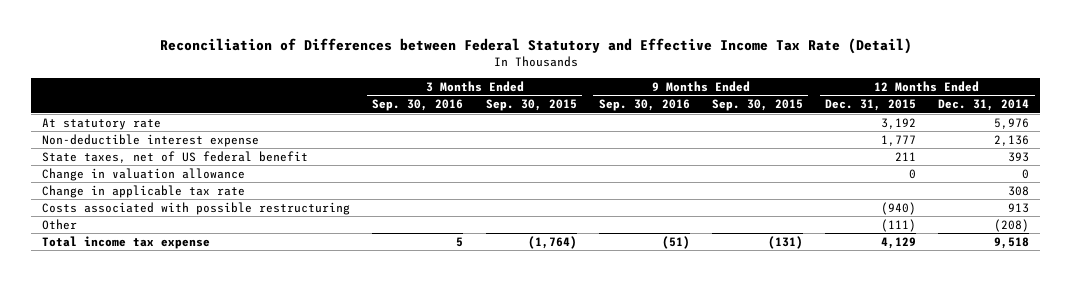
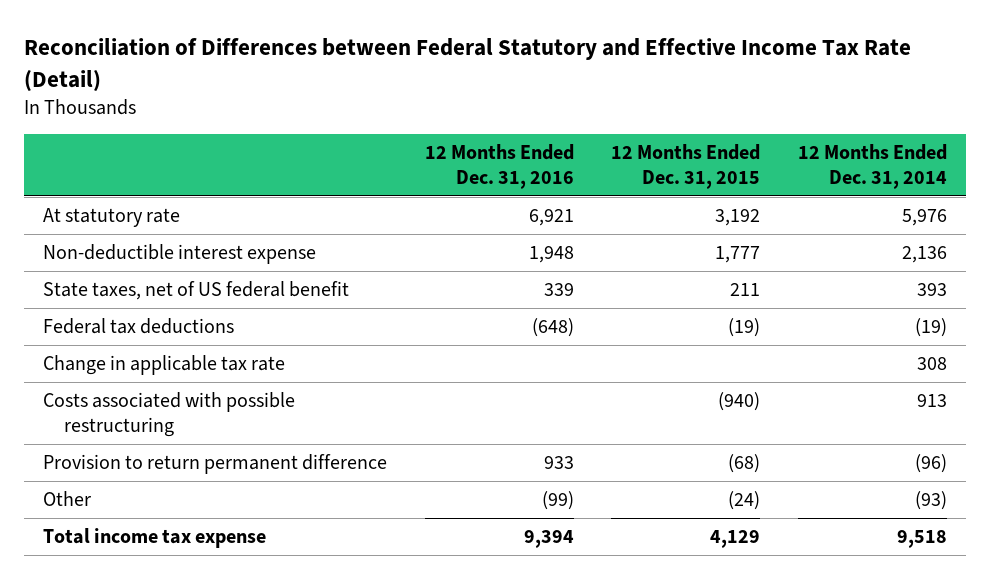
- | 3 Months Ended Sep. 30, 2016 | 3 Months Ended Sep. 30, 2015 | 9 Months Ended Sep. 30, 2016 | 9 Months Ended Sep. 30, 2015 | 12 Months Ended Dec. 31, 2015 | 12 Months Ended Dec. 31, 2014
+ | 12 Months Ended Dec. 31, 2016 | 12 Months Ended Dec. 31, 2015 | 12 Months Ended Dec. 31, 2014
- Change in valuation allowance | | | | | 0 | 0
+ Federal tax deductions | (648) | (19) | (19)
- Other | | | | | (111) | (208)
+ Provision to return permanent difference | 933 | (68) | (96)
+ Other | (99) | (24) | (93)

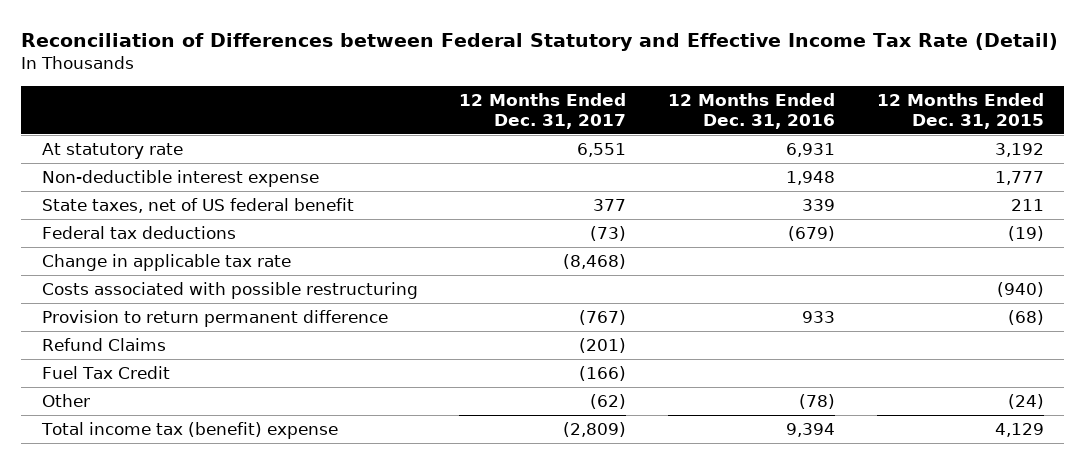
- | 12 Months Ended Dec. 31, 2016 | 12 Months Ended Dec. 31, 2015 | 12 Months Ended Dec. 31, 2014
+ | 12 Months Ended Dec. 31, 2017 | 12 Months Ended Dec. 31, 2016 | 12 Months Ended Dec. 31, 2015
- At statutory rate | 6,921 | 3,192 | 5,976
+ At statutory rate | 6,551 | 6,931 | 3,192
- Federal tax deductions | (648) | (19) | (19)
+ Federal tax deductions | (73) | (679) | (19)
- Other | (99) | (24) | (93)
- Total income tax expense | 9,394 | 4,129 | 9,518
+ Refund Claims | (201) | |
+ Fuel Tax Credit | (166) | |
+ Other | (62) | (78) | (24)
+ Total income tax (benefit) expense | (2,809) | 9,394 | 4,129

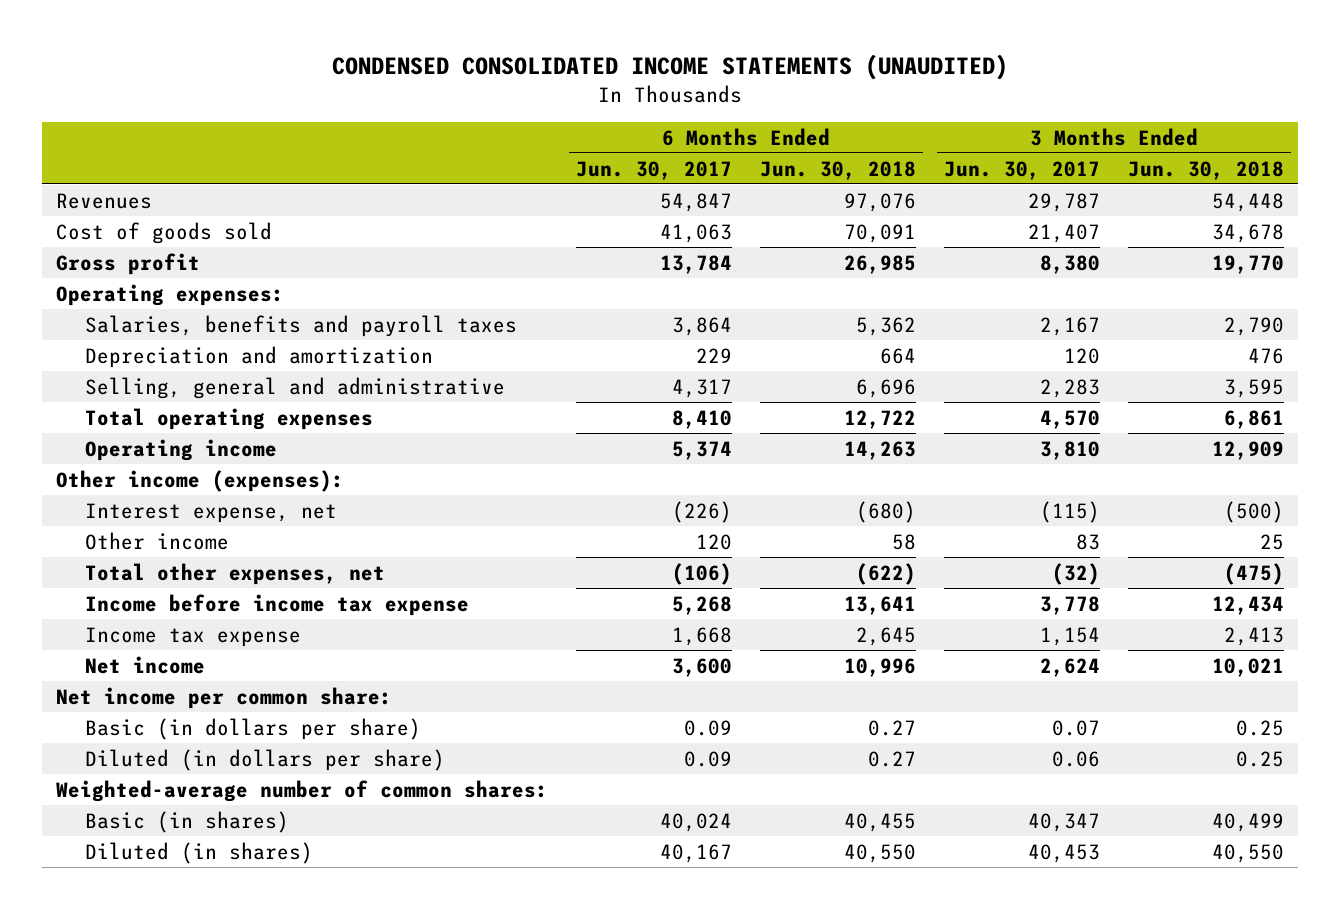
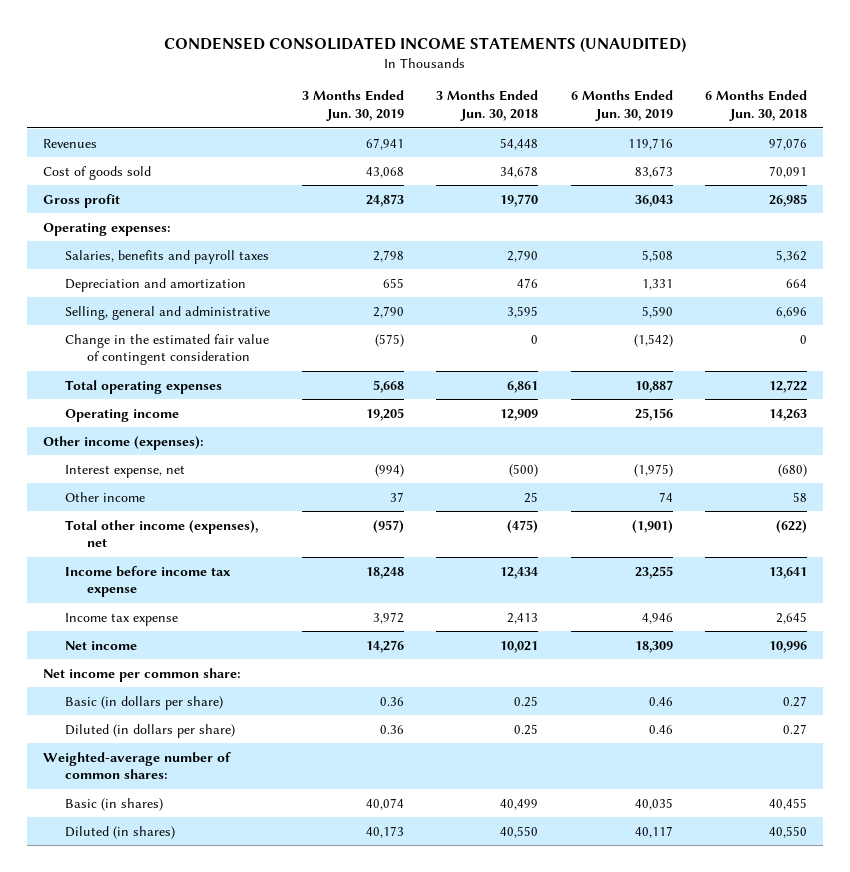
- | 6 Months Ended Jun. 30, 2017 | 6 Months Ended Jun. 30, 2018 | 3 Months Ended Jun. 30, 2017 | 3 Months Ended Jun. 30, 2018
+ | 3 Months Ended Jun. 30, 2019 | 3 Months Ended Jun. 30, 2018 | 6 Months Ended Jun. 30, 2019 | 6 Months Ended Jun. 30, 2018
+ Change in the estimated fair value of contingent consideration | (575) | 0 | (1,542) | 0
- Total other expenses, net | (106) | (622) | (32) | (475)
+ Total other income (expenses), net | (957) | (475) | (1,901) | (622)

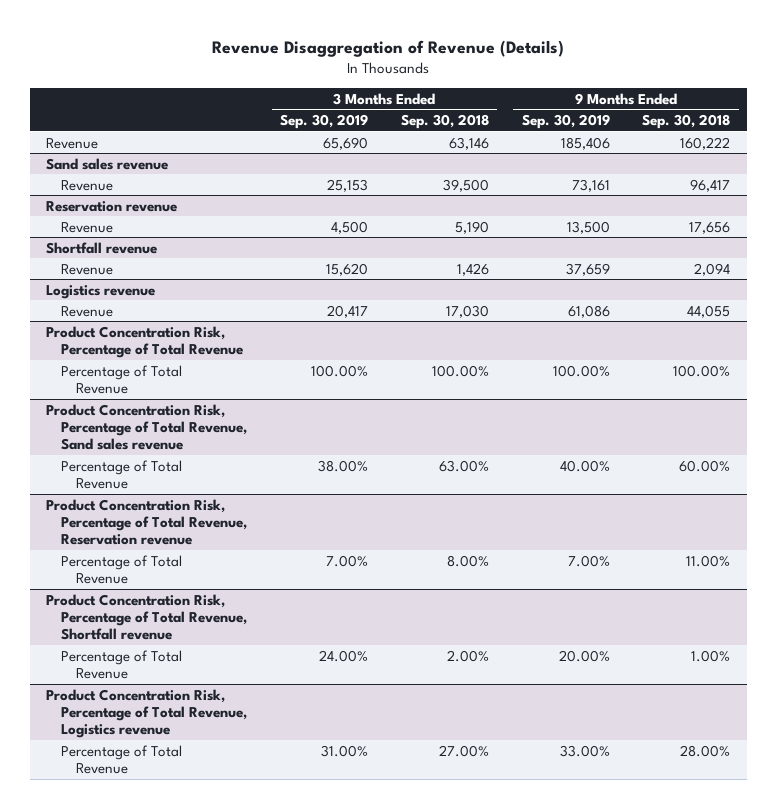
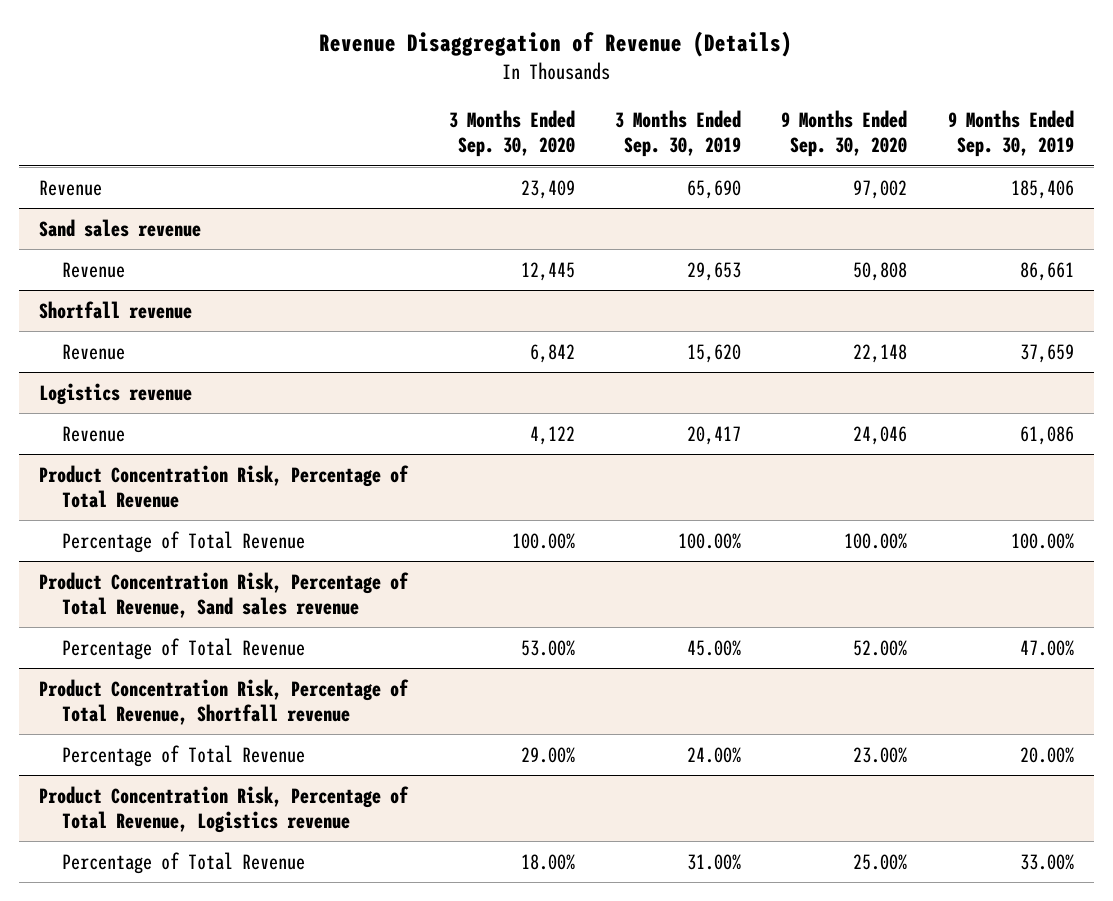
- | 3 Months Ended Sep. 30, 2019 | 3 Months Ended Sep. 30, 2018 | 9 Months Ended Sep. 30, 2019 | 9 Months Ended Sep. 30, 2018
+ | 3 Months Ended Sep. 30, 2020 | 3 Months Ended Sep. 30, 2019 | 9 Months Ended Sep. 30, 2020 | 9 Months Ended Sep. 30, 2019
@ Sand sales revenue
- Revenue | 25,153 | 39,500 | 73,161 | 96,417
- Reservation revenue
- Revenue | 4,500 | 5,190 | 13,500 | 17,656
@ Sand sales revenue
+ Revenue | 12,445 | 29,653 | 50,808 | 86,661
@ Product Concentration Risk, Percentage of Total Revenue, Sand sales revenue
- Percentage of Total Revenue | 38.00% | 63.00% | 40.00% | 60.00%
- Product Concentration Risk, Percentage of Total Revenue, Reservation revenue
- Percentage of Total Revenue | 7.00% | 8.00% | 7.00% | 11.00%
@ Product Concentration Risk, Percentage of Total Revenue, Sand sales revenue
+ Percentage of Total Revenue | 53.00% | 45.00% | 52.00% | 47.00%

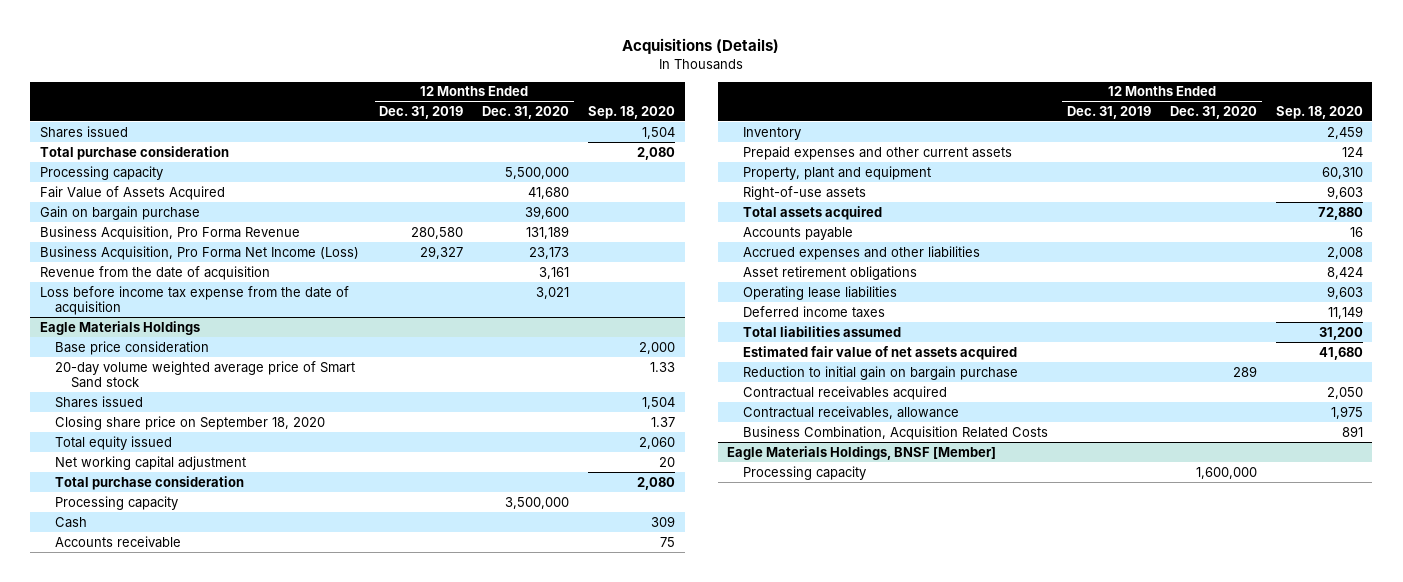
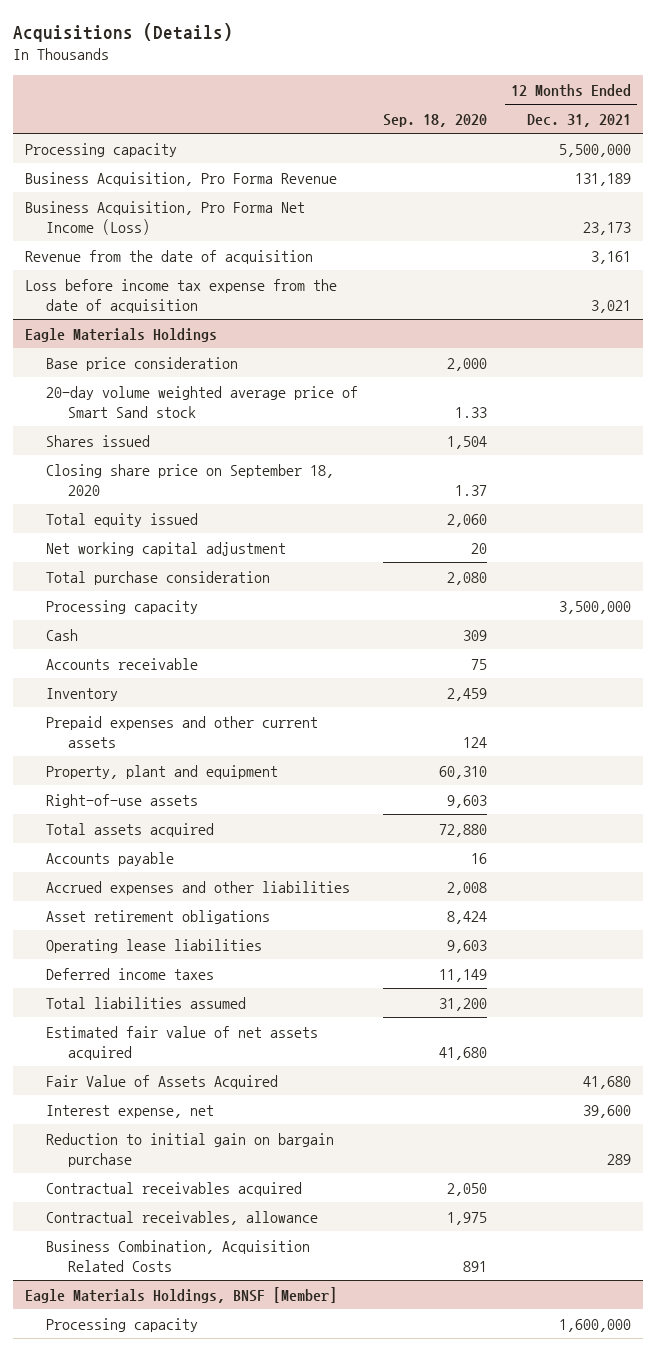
- | 12 Months Ended Dec. 31, 2019 | 12 Months Ended Dec. 31, 2020 | Sep. 18, 2020
+ | Sep. 18, 2020 | 12 Months Ended Dec. 31, 2021
- Shares issued | | | 1,504
- Total purchase consideration | | | 2,080
- Fair Value of Assets Acquired | | 41,680 |
- Gain on bargain purchase | | 39,600 |
@ Eagle Materials Holdings
+ Fair Value of Assets Acquired | | 41,680
+ Interest expense, net | | 39,600

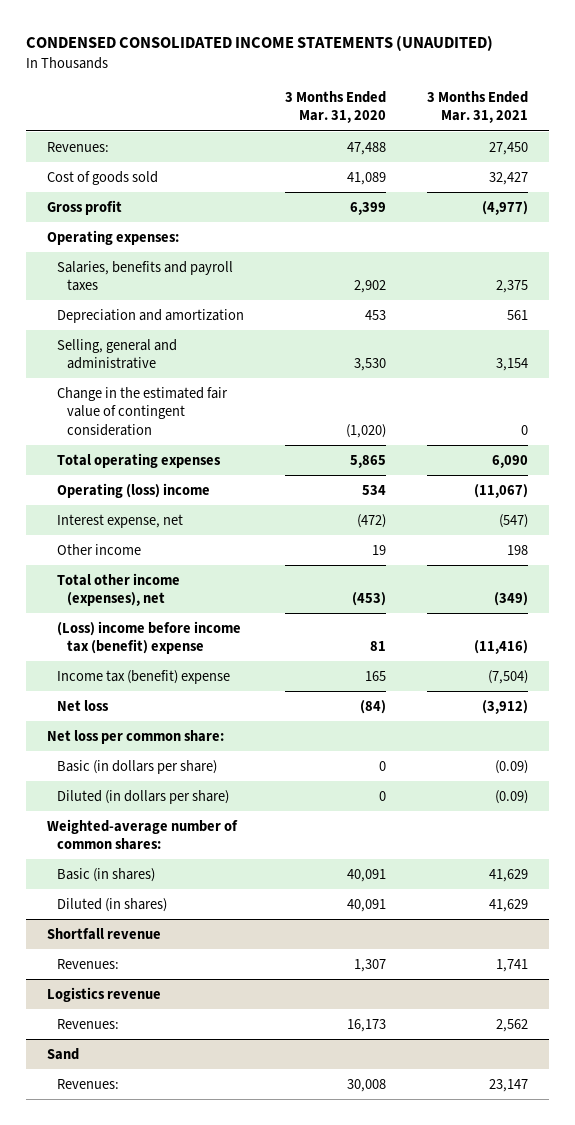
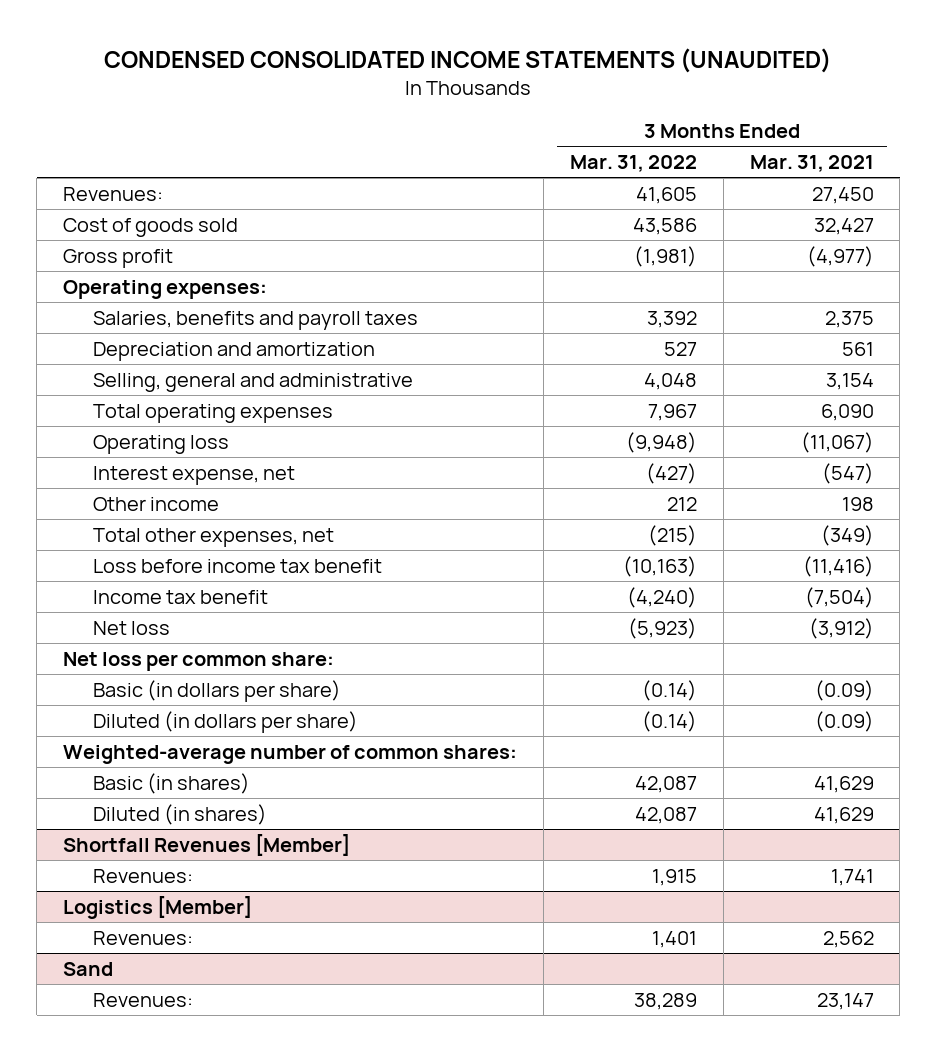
- | 3 Months Ended Mar. 31, 2020 | 3 Months Ended Mar. 31, 2021
+ | 3 Months Ended Mar. 31, 2022 | 3 Months Ended Mar. 31, 2021
- Change in the estimated fair value of contingent consideration | (1,020) | 0
- Operating (loss) income | 534 | (11,067)
+ Operating loss | (9,948) | (11,067)
- Total other income (expenses), net | (453) | (349)
- (Loss) income before income tax (benefit) expense | 81 | (11,416)
- Income tax (benefit) expense | 165 | (7,504)
+ Total other expenses, net | (215) | (349)
+ Loss before income tax benefit | (10,163) | (11,416)
+ Income tax benefit | (4,240) | (7,504)
- Shortfall revenue
+ Shortfall Revenues [Member]
- Logistics revenue
+ Logistics [Member]

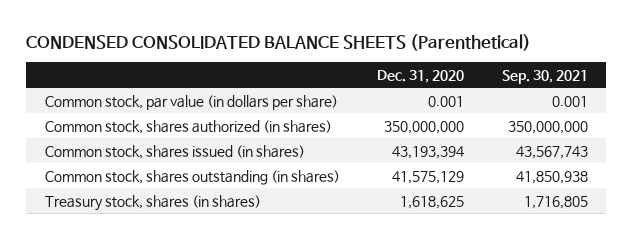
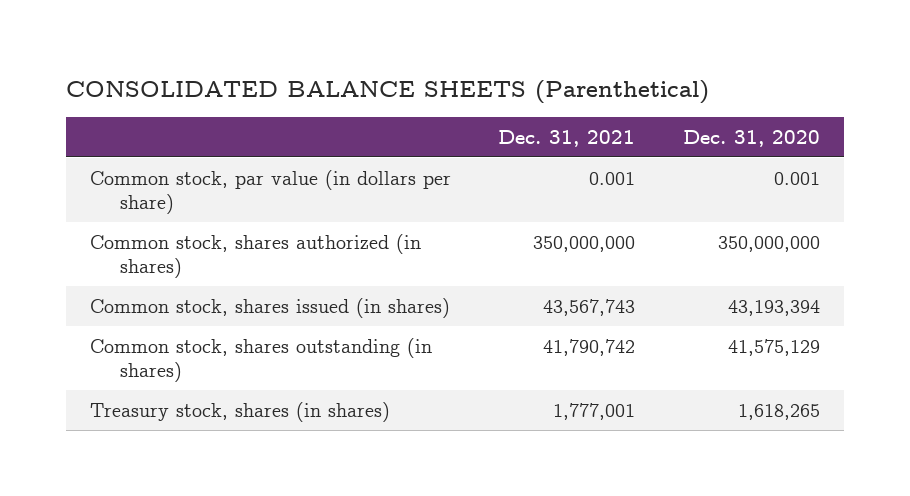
- CONDENSED CONSOLIDATED BALANCE SHEETS (Parenthetical)
+ CONSOLIDATED BALANCE SHEETS (Parenthetical)
- | Dec. 31, 2020 | Sep. 30, 2021
+ | Dec. 31, 2021 | Dec. 31, 2020
- Treasury stock, shares (in shares) | 1,618,625 | 1,716,805
+ Treasury stock, shares (in shares) | 1,777,001 | 1,618,265

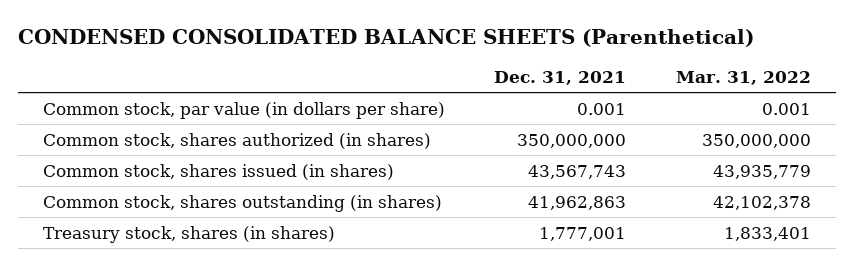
- CONSOLIDATED BALANCE SHEETS (Parenthetical)
+ CONDENSED CONSOLIDATED BALANCE SHEETS (Parenthetical)
- | Dec. 31, 2021 | Dec. 31, 2020
+ | Dec. 31, 2021 | Mar. 31, 2022
- Common stock, shares outstanding (in shares) | 41,790,742 | 41,575,129
+ Common stock, shares outstanding (in shares) | 41,962,863 | 42,102,378

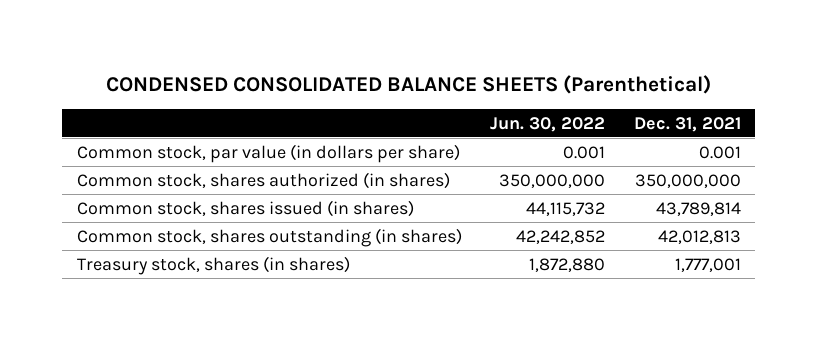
- | Dec. 31, 2021 | Mar. 31, 2022
+ | Jun. 30, 2022 | Dec. 31, 2021
- Common stock, shares issued (in shares) | 43,567,743 | 43,935,779
- Common stock, shares outstanding (in shares) | 41,962,863 | 42,102,378
+ Common stock, shares issued (in shares) | 44,115,732 | 43,789,814
+ Common stock, shares outstanding (in shares) | 42,242,852 | 42,012,813

